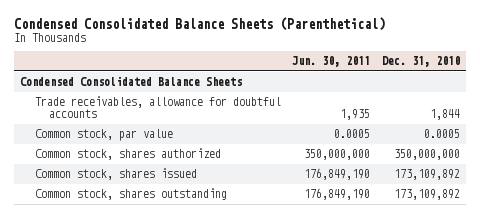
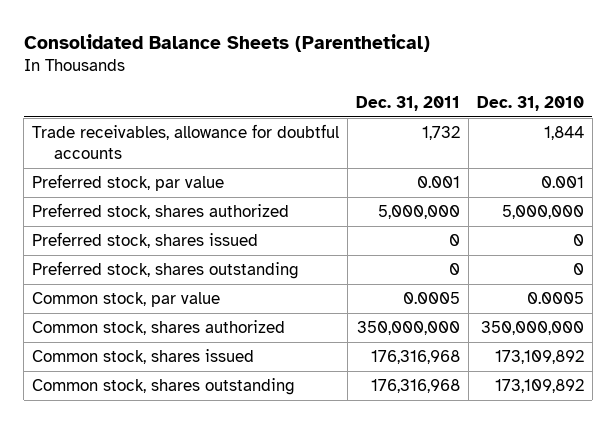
- Condensed Consolidated Balance Sheets (Parenthetical)
+ Consolidated Balance Sheets (Parenthetical)
- | Jun. 30, 2011 | Dec. 31, 2010
+ | Dec. 31, 2011 | Dec. 31, 2010
- Condensed Consolidated Balance Sheets
+ Preferred stock, par value | 0.001 | 0.001
+ Preferred stock, shares authorized | 5,000,000 | 5,000,000
+ Preferred stock, shares issued | 0 | 0
+ Preferred stock, shares outstanding | 0 | 0

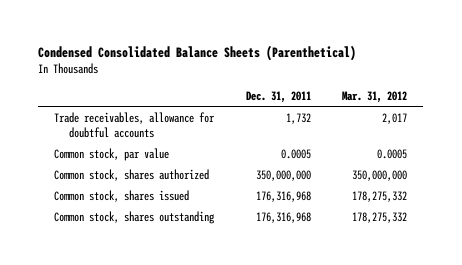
- Consolidated Balance Sheets (Parenthetical)
+ Condensed Consolidated Balance Sheets (Parenthetical)
- | Dec. 31, 2011 | Dec. 31, 2010
+ | Dec. 31, 2011 | Mar. 31, 2012
- Preferred stock, par value | 0.001 | 0.001
- Preferred stock, shares authorized | 5,000,000 | 5,000,000
- Preferred stock, shares issued | 0 | 0
- Preferred stock, shares outstanding | 0 | 0

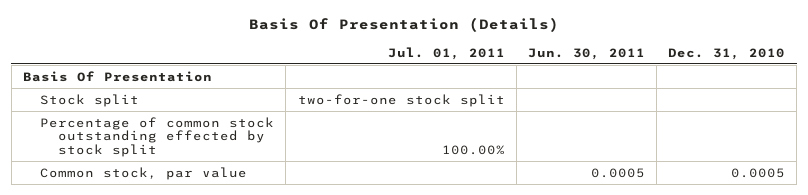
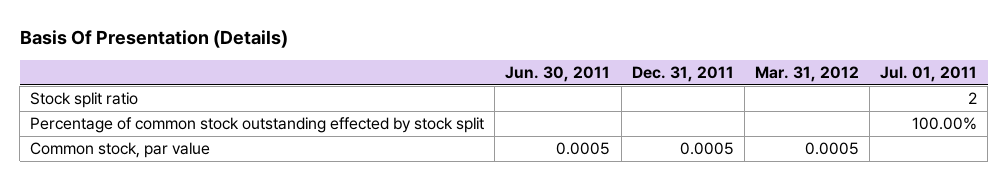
- | Jul. 01, 2011 | Jun. 30, 2011 | Dec. 31, 2010
+ | Jun. 30, 2011 | Dec. 31, 2011 | Mar. 31, 2012 | Jul. 01, 2011
- Basis Of Presentation
- Stock split | two-for-one stock split | |
+ Stock split ratio | | | | 2

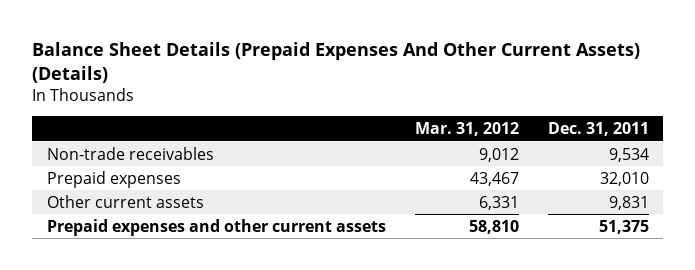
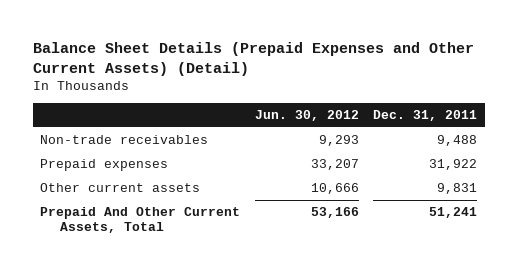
- Balance Sheet Details (Prepaid Expenses And Other Current Assets) (Details)
+ Balance Sheet Details (Prepaid Expenses and Other Current Assets) (Detail)
- | Mar. 31, 2012 | Dec. 31, 2011
+ | Jun. 30, 2012 | Dec. 31, 2011
- Non-trade receivables | 9,012 | 9,534
- Prepaid expenses | 43,467 | 32,010
+ Non-trade receivables | 9,293 | 9,488
+ Prepaid expenses | 33,207 | 31,922
- Prepaid expenses and other current assets | 58,810 | 51,375
+ Prepaid And Other Current Assets, Total | 53,166 | 51,241

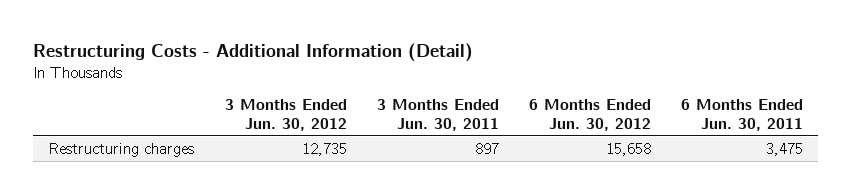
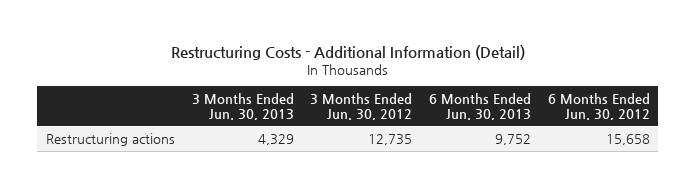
- | 3 Months Ended Jun. 30, 2012 | 3 Months Ended Jun. 30, 2011 | 6 Months Ended Jun. 30, 2012 | 6 Months Ended Jun. 30, 2011
+ | 3 Months Ended Jun. 30, 2013 | 3 Months Ended Jun. 30, 2012 | 6 Months Ended Jun. 30, 2013 | 6 Months Ended Jun. 30, 2012
- Restructuring charges | 12,735 | 897 | 15,658 | 3,475
+ Restructuring actions | 4,329 | 12,735 | 9,752 | 15,658

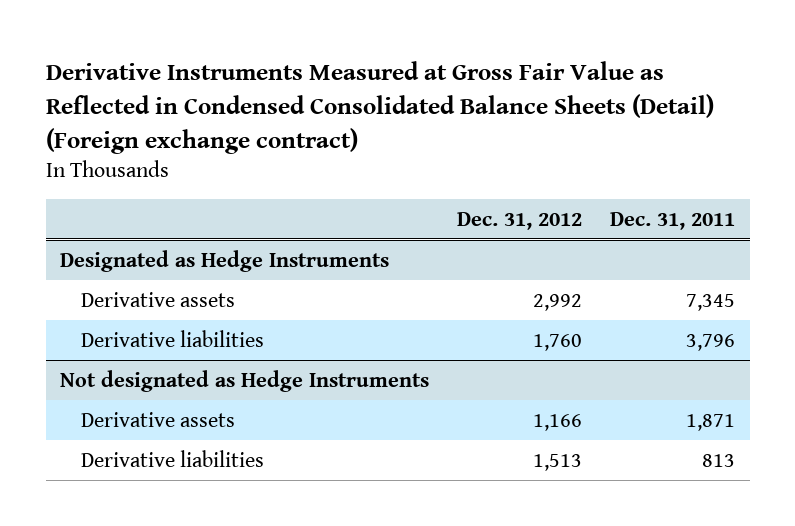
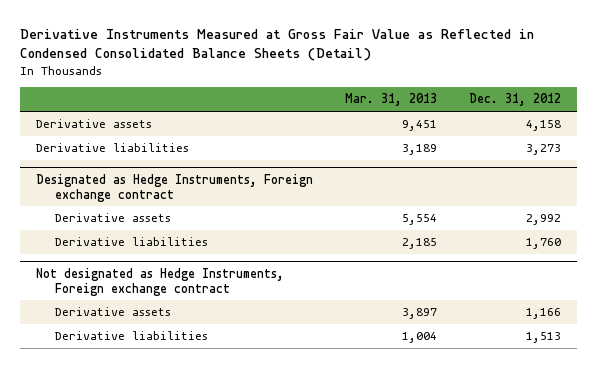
- Derivative Instruments Measured at Gross Fair Value as Reflected in Condensed Consolidated Balance Sheets (Detail) (Foreign exchange contract)
+ Derivative Instruments Measured at Gross Fair Value as Reflected in Condensed Consolidated Balance Sheets (Detail)
- | Dec. 31, 2012 | Dec. 31, 2011
+ | Mar. 31, 2013 | Dec. 31, 2012
- Designated as Hedge Instruments
+ Derivative assets | 9,451 | 4,158
+ Derivative liabilities | 3,189 | 3,273
+ Designated as Hedge Instruments, Foreign exchange contract
- Not designated as Hedge Instruments
+ Not designated as Hedge Instruments, Foreign exchange contract

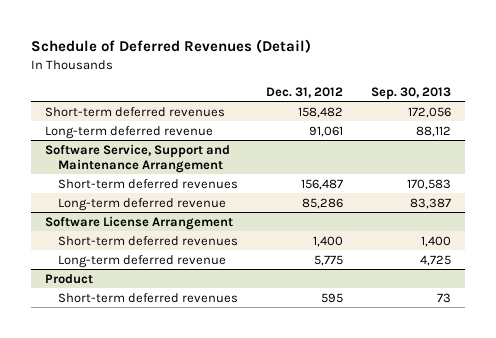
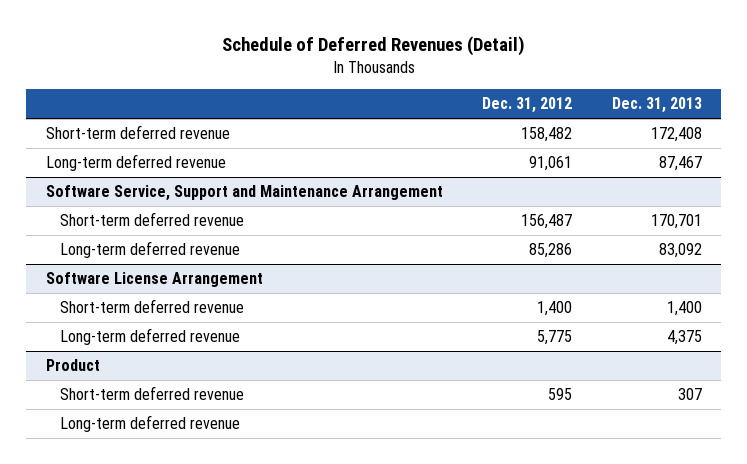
- | Dec. 31, 2012 | Sep. 30, 2013
+ | Dec. 31, 2012 | Dec. 31, 2013
- Short-term deferred revenues | 158,482 | 172,056
+ Short-term deferred revenue | 158,482 | 172,408
@ Software Service, Support and Maintenance Arrangement
- Short-term deferred revenues | 156,487 | 170,583
+ Short-term deferred revenue | 156,487 | 170,701
@ Software License Arrangement
- Short-term deferred revenues | 1,400 | 1,400
+ Short-term deferred revenue | 1,400 | 1,400
@ Product
- Short-term deferred revenues | 595 | 73
+ Short-term deferred revenue | 595 | 307
+ Long-term deferred revenue

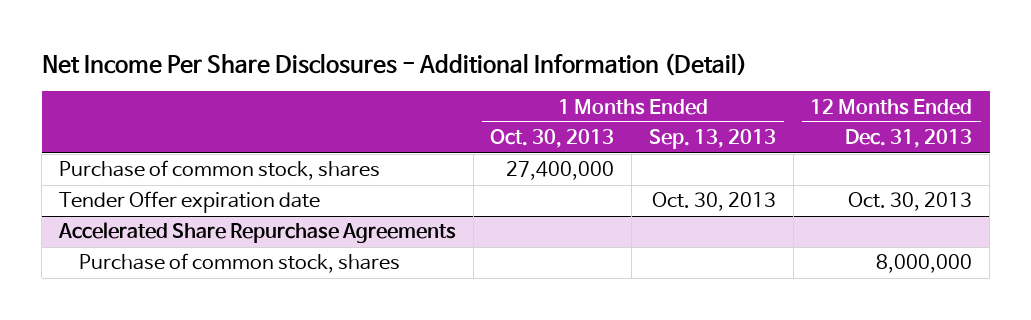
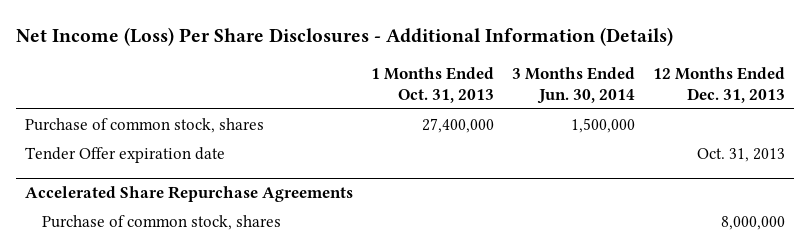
- Net Income Per Share Disclosures - Additional Information (Detail)
+ Net Income (Loss) Per Share Disclosures - Additional Information (Details)
- | 1 Months Ended Oct. 30, 2013 | 1 Months Ended Sep. 13, 2013 | 12 Months Ended Dec. 31, 2013
+ | 1 Months Ended Oct. 31, 2013 | 3 Months Ended Jun. 30, 2014 | 12 Months Ended Dec. 31, 2013
- Tender Offer expiration date | | Oct. 30, 2013 | Oct. 30, 2013
+ Tender Offer expiration date | | | Oct. 31, 2013

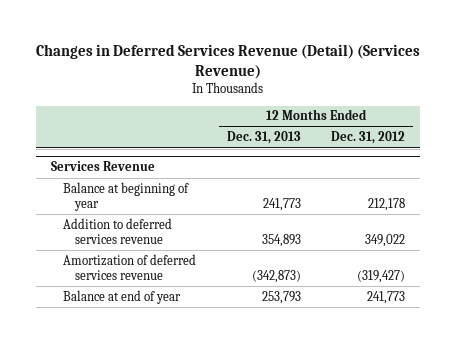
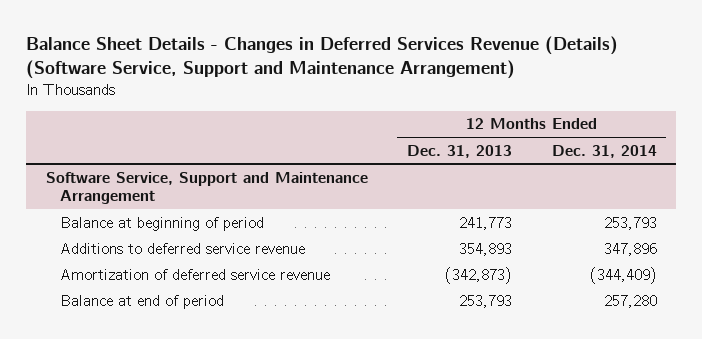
- Changes in Deferred Services Revenue (Detail) (Services Revenue)
+ Balance Sheet Details - Changes in Deferred Services Revenue (Details) (Software Service, Support and Maintenance Arrangement)
- | 12 Months Ended Dec. 31, 2013 | 12 Months Ended Dec. 31, 2012
+ | 12 Months Ended Dec. 31, 2013 | 12 Months Ended Dec. 31, 2014
- Services Revenue
- Balance at beginning of year | 241,773 | 212,178
- Addition to deferred services revenue | 354,893 | 349,022
- Amortization of deferred services revenue | (342,873) | (319,427)
- Balance at end of year | 253,793 | 241,773
+ Software Service, Support and Maintenance Arrangement
+ Balance at beginning of period | 241,773 | 253,793
+ Additions to deferred service revenue | 354,893 | 347,896
+ Amortization of deferred service revenue | (342,873) | (344,409)
+ Balance at end of period | 253,793 | 257,280

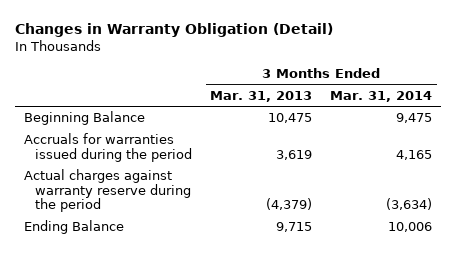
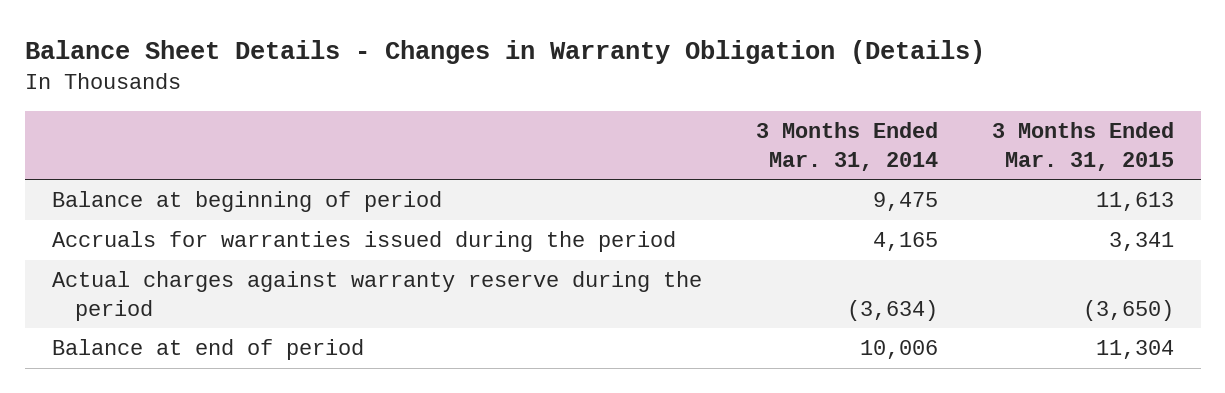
- Changes in Warranty Obligation (Detail)
+ Balance Sheet Details - Changes in Warranty Obligation (Details)
- | 3 Months Ended Mar. 31, 2013 | 3 Months Ended Mar. 31, 2014
+ | 3 Months Ended Mar. 31, 2014 | 3 Months Ended Mar. 31, 2015
- Beginning Balance | 10,475 | 9,475
+ Balance at beginning of period | 9,475 | 11,613
- Ending Balance | 9,715 | 10,006
+ Balance at end of period | 10,006 | 11,304

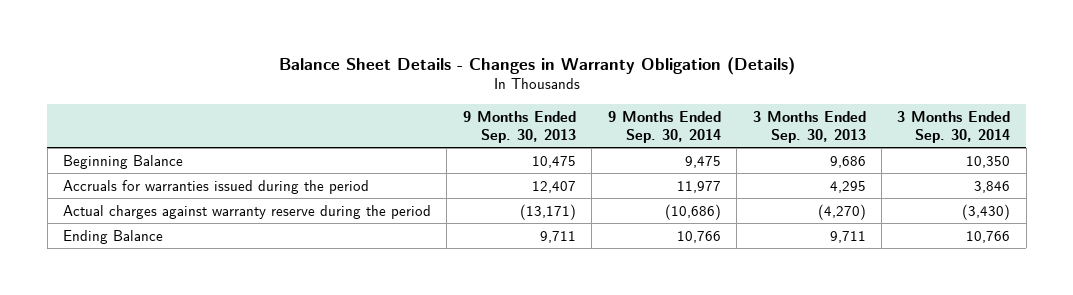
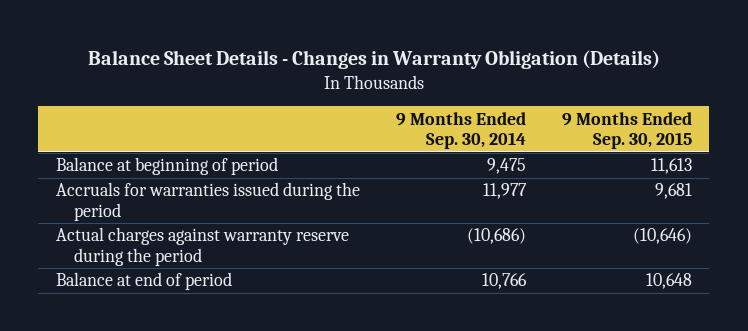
- | 9 Months Ended Sep. 30, 2013 | 9 Months Ended Sep. 30, 2014 | 3 Months Ended Sep. 30, 2013 | 3 Months Ended Sep. 30, 2014
+ | 9 Months Ended Sep. 30, 2014 | 9 Months Ended Sep. 30, 2015
- Beginning Balance | 10,475 | 9,475 | 9,686 | 10,350
+ Balance at beginning of period | 9,475 | 11,613
- Ending Balance | 9,711 | 10,766 | 9,711 | 10,766
+ Balance at end of period | 10,766 | 10,648

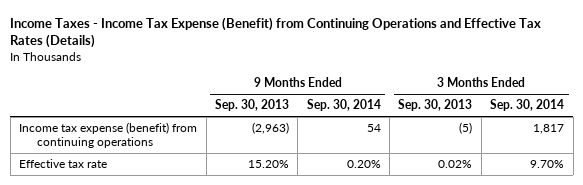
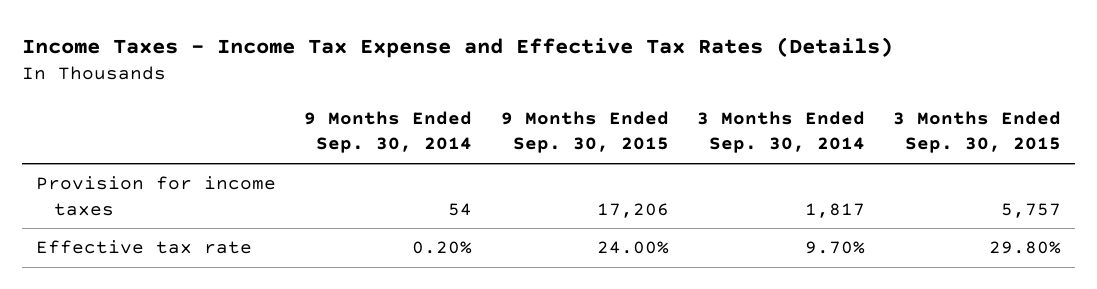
- Income Taxes - Income Tax Expense (Benefit) from Continuing Operations and Effective Tax Rates (Details)
+ Income Taxes - Income Tax Expense and Effective Tax Rates (Details)
- | 9 Months Ended Sep. 30, 2013 | 9 Months Ended Sep. 30, 2014 | 3 Months Ended Sep. 30, 2013 | 3 Months Ended Sep. 30, 2014
+ | 9 Months Ended Sep. 30, 2014 | 9 Months Ended Sep. 30, 2015 | 3 Months Ended Sep. 30, 2014 | 3 Months Ended Sep. 30, 2015
- Income tax expense (benefit) from continuing operations | (2,963) | 54 | (5) | 1,817
+ Provision for income taxes | 54 | 17,206 | 1,817 | 5,757

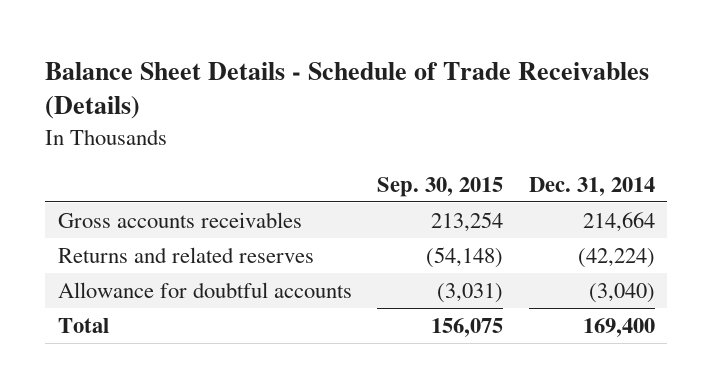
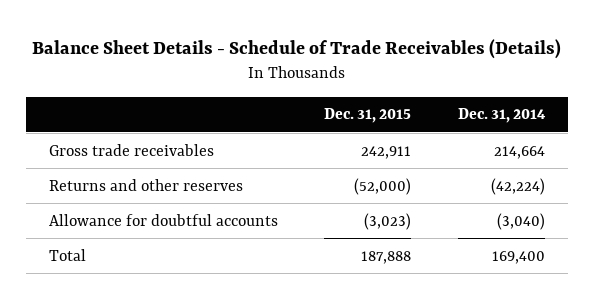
- | Sep. 30, 2015 | Dec. 31, 2014
+ | Dec. 31, 2015 | Dec. 31, 2014
- Gross accounts receivables | 213,254 | 214,664
- Returns and related reserves | (54,148) | (42,224)
+ Gross trade receivables | 242,911 | 214,664
+ Returns and other reserves | (52,000) | (42,224)

